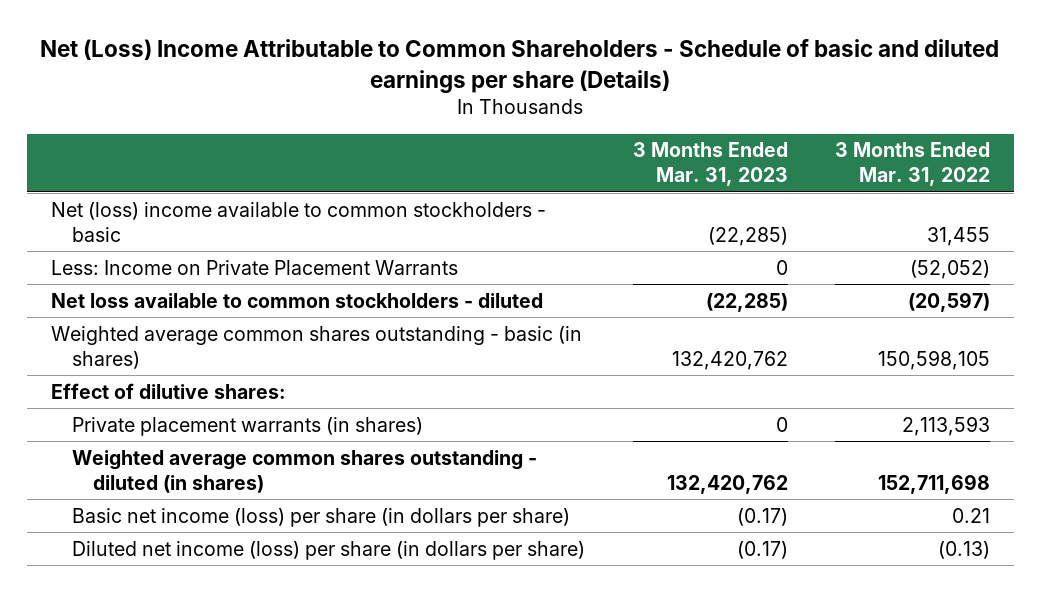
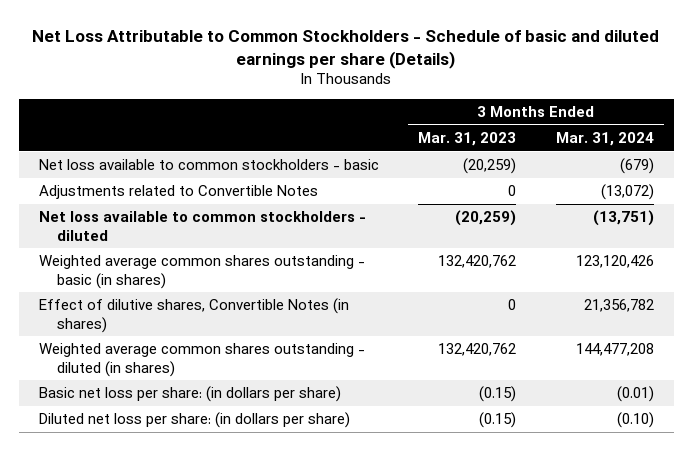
- Net (Loss) Income Attributable to Common Shareholders - Schedule of basic and diluted earnings per share (Details)
+ Net Loss Attributable to Common Stockholders - Schedule of basic and diluted earnings per share (Details)
- | 3 Months Ended Mar. 31, 2023 | 3 Months Ended Mar. 31, 2022
+ | 3 Months Ended Mar. 31, 2023 | 3 Months Ended Mar. 31, 2024
- Net (loss) income available to common stockholders - basic | (22,285) | 31,455
- Less: Income on Private Placement Warrants | 0 | (52,052)
- Net loss available to common stockholders - diluted | (22,285) | (20,597)
+ Net loss available to common stockholders - basic | (20,259) | (679)
+ Adjustments related to Convertible Notes | 0 | (13,072)
+ Net loss available to common stockholders - diluted | (20,259) | (13,751)
- Effect of dilutive shares:
- Private placement warrants (in shares) | 0 | 2,113,593
+ Effect of dilutive shares, Convertible Notes (in shares) | 0 | 21,356,782
- Basic net income (loss) per share (in dollars per share) | (0.17) | 0.21
- Diluted net income (loss) per share (in dollars per share) | (0.17) | (0.13)
+ Basic net loss per share: (in dollars per share) | (0.15) | (0.01)
+ Diluted net loss per share: (in dollars per share) | (0.15) | (0.10)

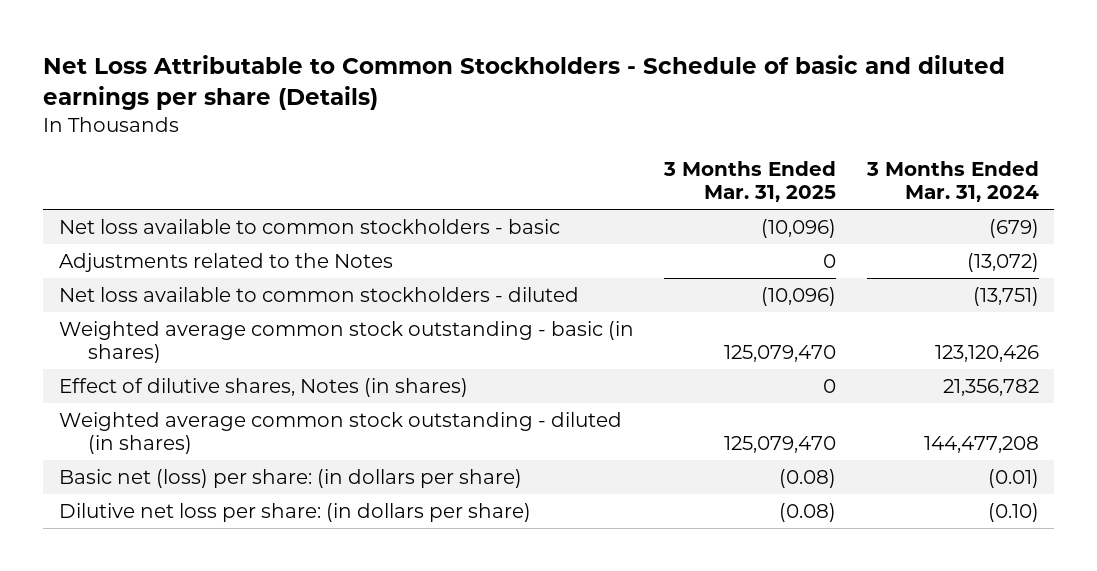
- | 3 Months Ended Mar. 31, 2023 | 3 Months Ended Mar. 31, 2024
+ | 3 Months Ended Mar. 31, 2025 | 3 Months Ended Mar. 31, 2024
- Adjustments related to Convertible Notes | 0 | (13,072)
+ Adjustments related to the Notes | 0 | (13,072)
- Weighted average common shares outstanding - basic (in shares) | 132,420,762 | 123,120,426
- Effect of dilutive shares, Convertible Notes (in shares) | 0 | 21,356,782
- Weighted average common shares outstanding - diluted (in shares) | 132,420,762 | 144,477,208
- Basic net loss per share: (in dollars per share) | (0.15) | (0.01)
- Diluted net loss per share: (in dollars per share) | (0.15) | (0.10)
+ Weighted average common stock outstanding - basic (in shares) | 125,079,470 | 123,120,426
+ Effect of dilutive shares, Notes (in shares) | 0 | 21,356,782
+ Weighted average common stock outstanding - diluted (in shares) | 125,079,470 | 144,477,208
+ Basic net (loss) per share: (in dollars per share) | (0.08) | (0.01)
+ Dilutive net loss per share: (in dollars per share) | (0.08) | (0.10)

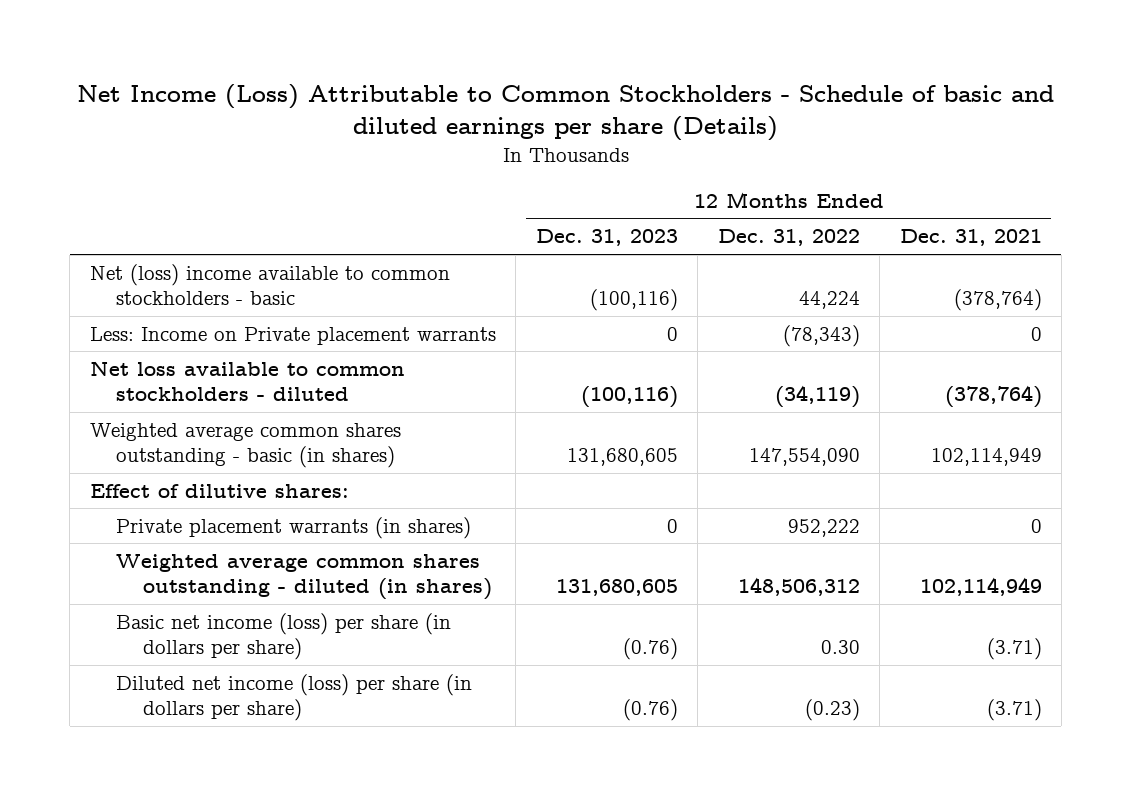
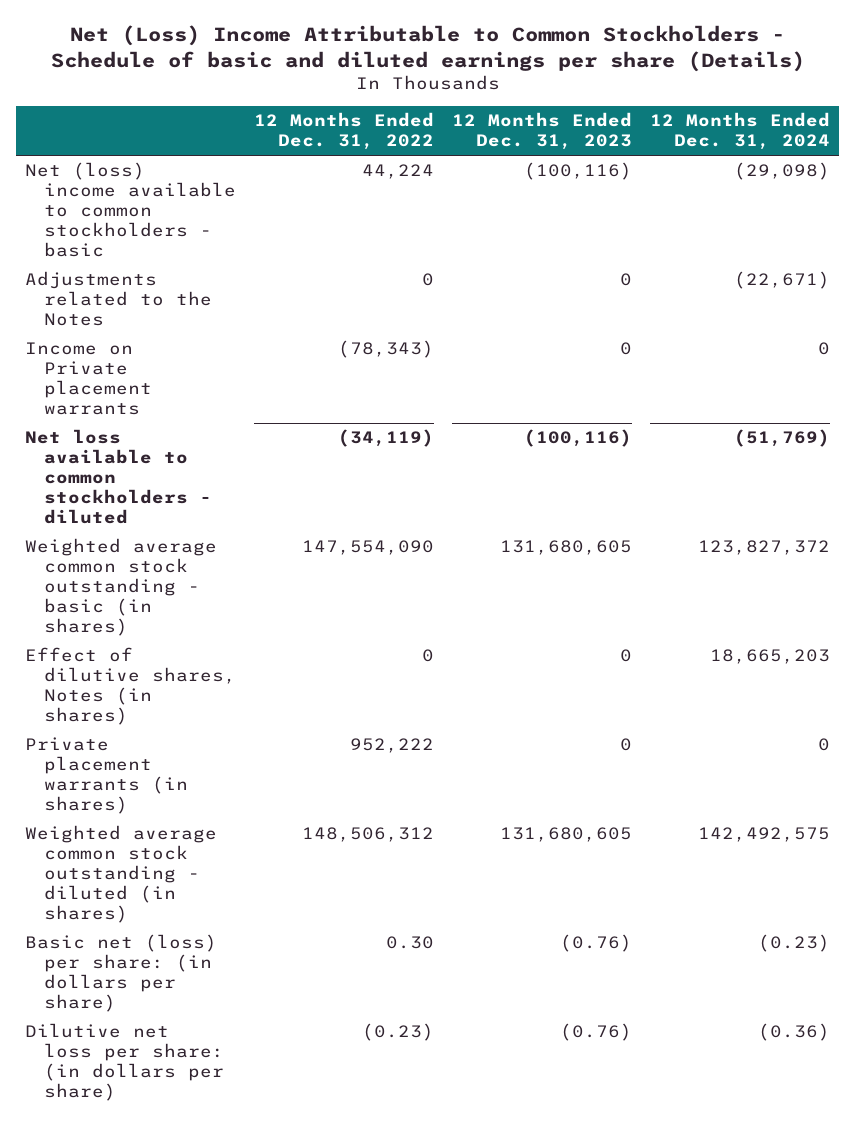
- Net Income (Loss) Attributable to Common Stockholders - Schedule of basic and diluted earnings per share (Details)
+ Net (Loss) Income Attributable to Common Stockholders - Schedule of basic and diluted earnings per share (Details)
- | 12 Months Ended Dec. 31, 2023 | 12 Months Ended Dec. 31, 2022 | 12 Months Ended Dec. 31, 2021
+ | 12 Months Ended Dec. 31, 2022 | 12 Months Ended Dec. 31, 2023 | 12 Months Ended Dec. 31, 2024
- Less: Income on Private placement warrants | 0 | (78,343) | 0
+ Adjustments related to the Notes | 0 | 0 | (22,671)
+ Income on Private placement warrants | (78,343) | 0 | 0
- Weighted average common shares outstanding - basic (in shares) | 131,680,605 | 147,554,090 | 102,114,949
- Effect of dilutive shares:
+ Weighted average common stock outstanding - basic (in shares) | 147,554,090 | 131,680,605 | 123,827,372
+ Effect of dilutive shares, Notes (in shares) | 0 | 0 | 18,665,203
- Weighted average common shares outstanding - diluted (in shares) | 131,680,605 | 148,506,312 | 102,114,949
- Basic net income (loss) per share (in dollars per share) | (0.76) | 0.30 | (3.71)
- Diluted net income (loss) per share (in dollars per share) | (0.76) | (0.23) | (3.71)
+ Weighted average common stock outstanding - diluted (in shares) | 148,506,312 | 131,680,605 | 142,492,575
+ Basic net (loss) per share: (in dollars per share) | 0.30 | (0.76) | (0.23)
+ Dilutive net loss per share: (in dollars per share) | (0.23) | (0.76) | (0.36)

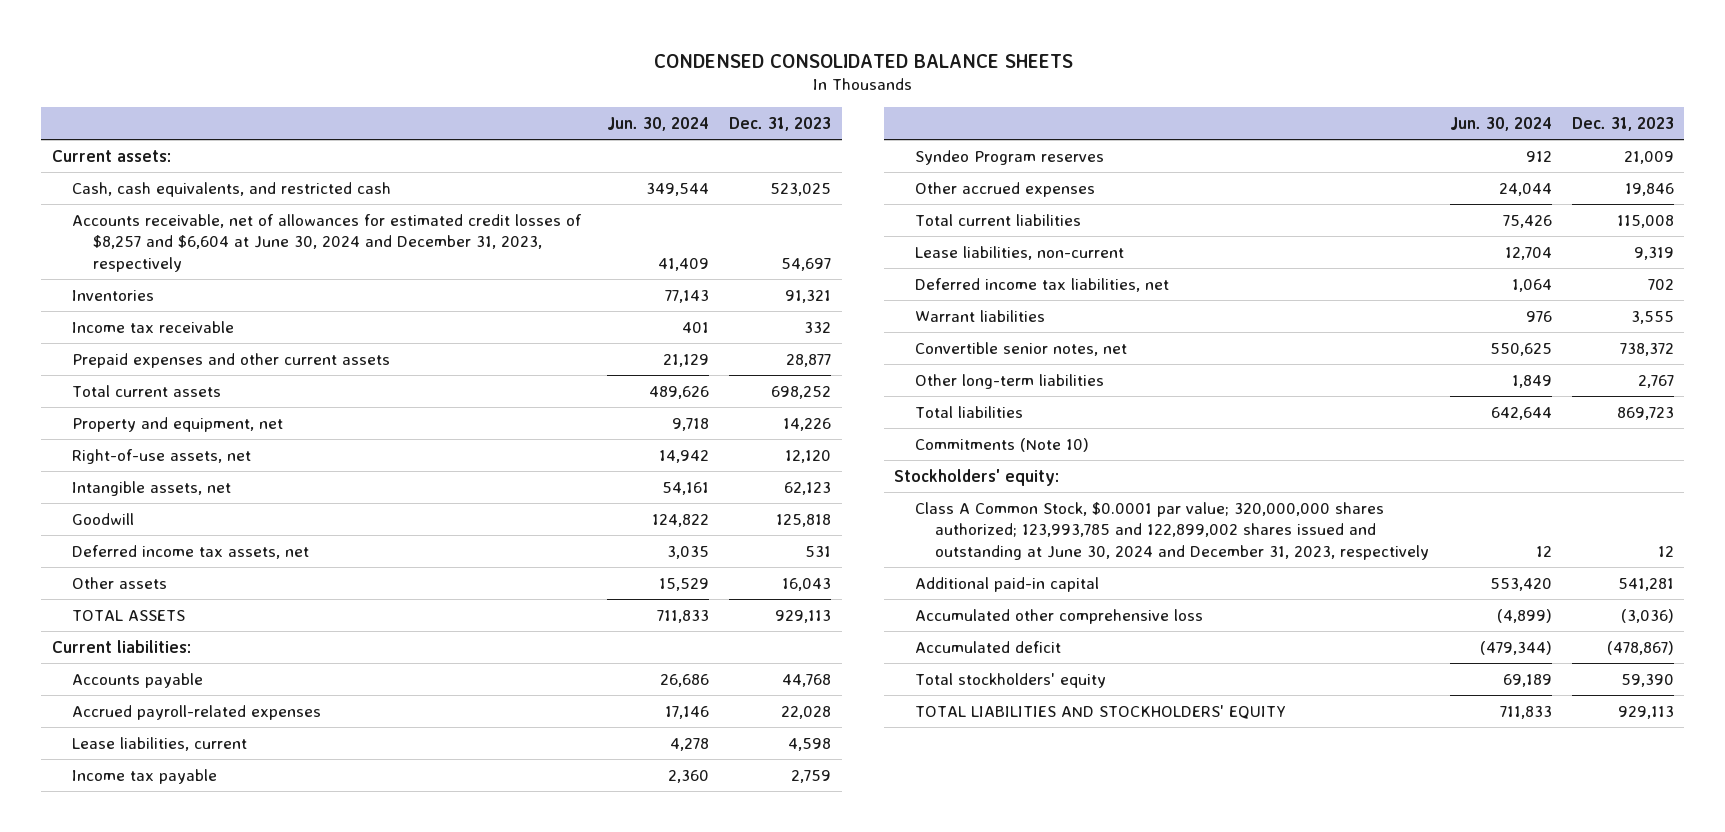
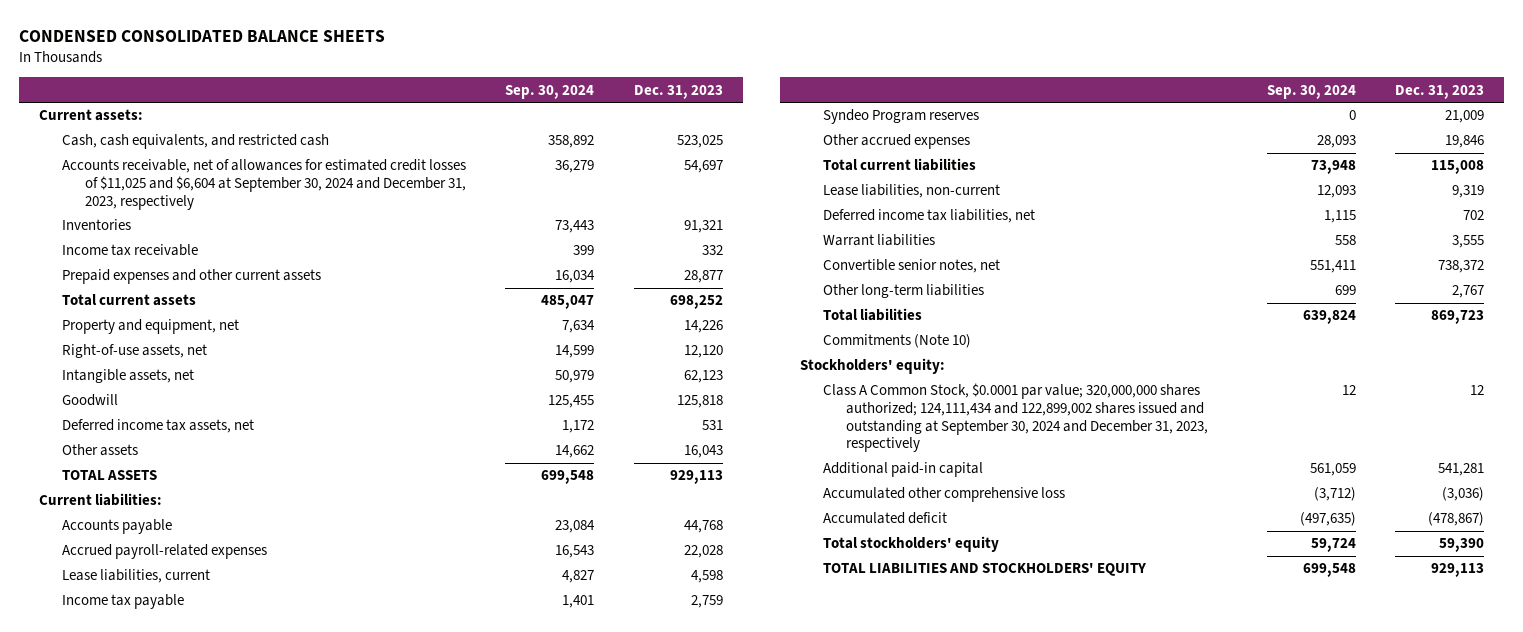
- | Jun. 30, 2024 | Dec. 31, 2023
+ | Sep. 30, 2024 | Dec. 31, 2023
- Accounts receivable, net of allowances for estimated credit losses of $8,257 and $6,604 at June 30, 2024 and December 31, 2023, respectively | 41,409 | 54,697
+ Accounts receivable, net of allowances for estimated credit losses of $11,025 and $6,604 at September 30, 2024 and December 31, 2023, respectively | 36,279 | 54,697
- Class A Common Stock, $0.0001 par value; 320,000,000 shares authorized; 123,993,785 and 122,899,002 shares issued and outstanding at June 30, 2024 and December 31, 2023, respectively | 12 | 12
+ Class A Common Stock, $0.0001 par value; 320,000,000 shares authorized; 124,111,434 and 122,899,002 shares issued and outstanding at September 30, 2024 and December 31, 2023, respectively | 12 | 12

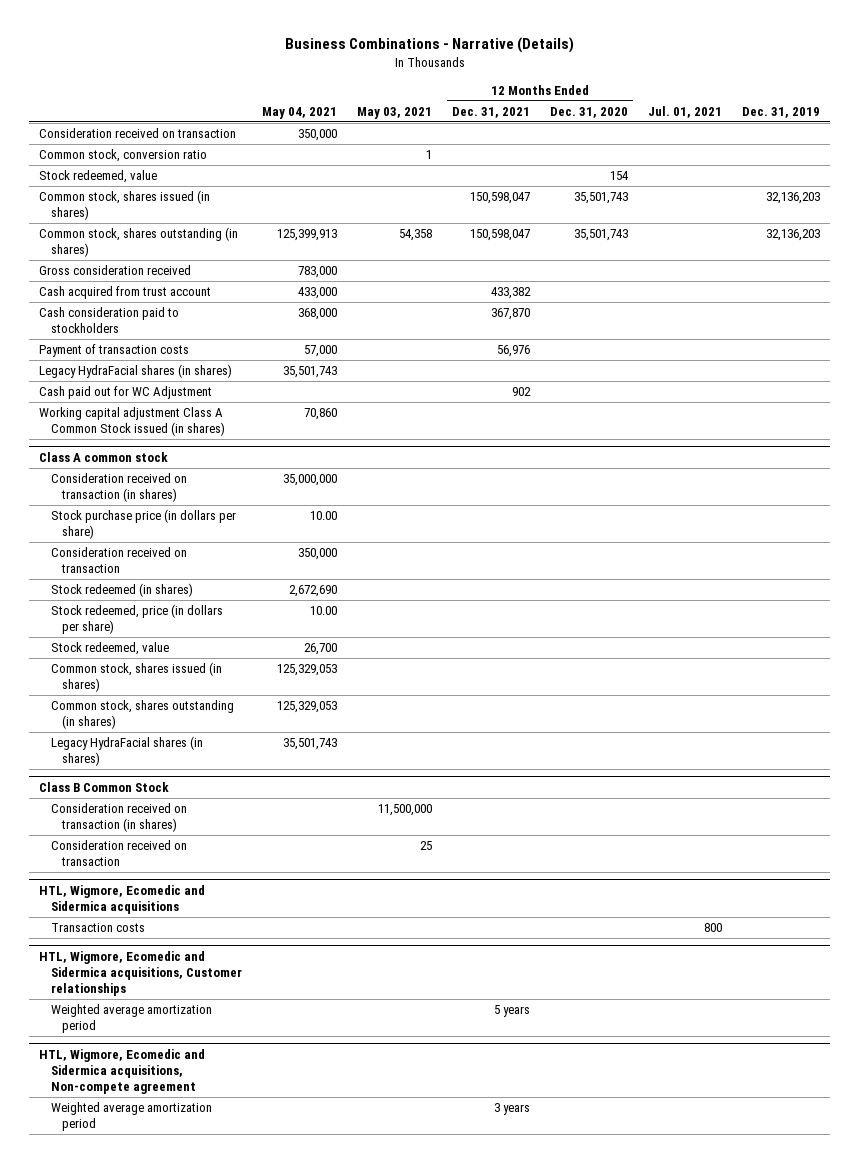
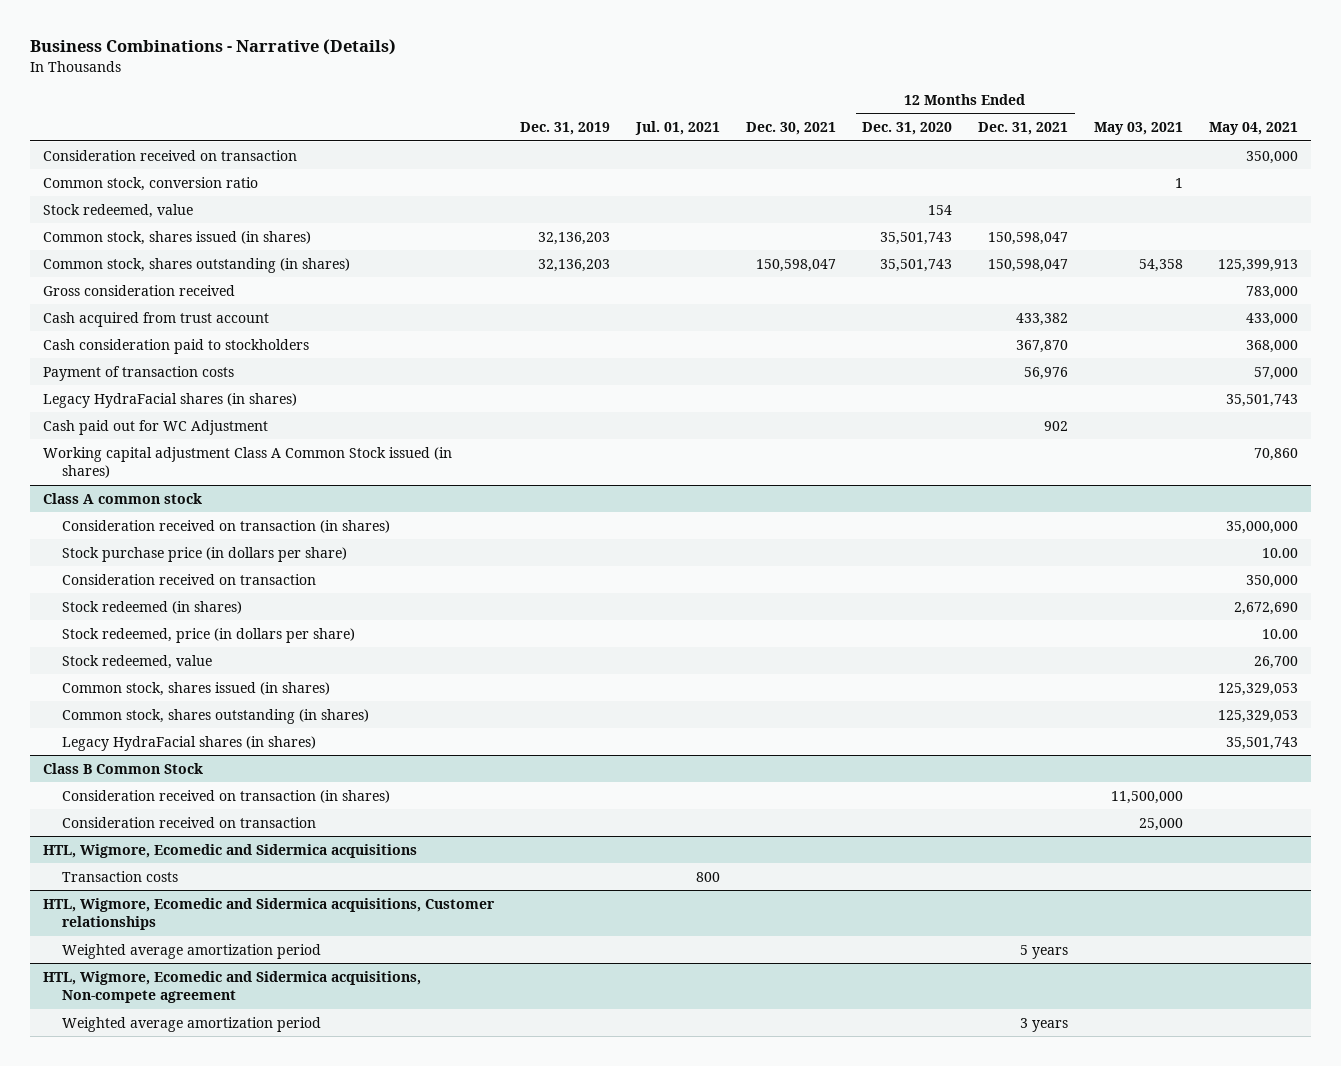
- | May 04, 2021 | May 03, 2021 | 12 Months Ended Dec. 31, 2021 | 12 Months Ended Dec. 31, 2020 | Jul. 01, 2021 | Dec. 31, 2019
+ | Dec. 31, 2019 | Jul. 01, 2021 | Dec. 30, 2021 | 12 Months Ended Dec. 31, 2020 | 12 Months Ended Dec. 31, 2021 | May 03, 2021 | May 04, 2021
@ Class B Common Stock
- Consideration received on transaction | | 25 | | | |
+ Consideration received on transaction | | | | | | 25,000 |

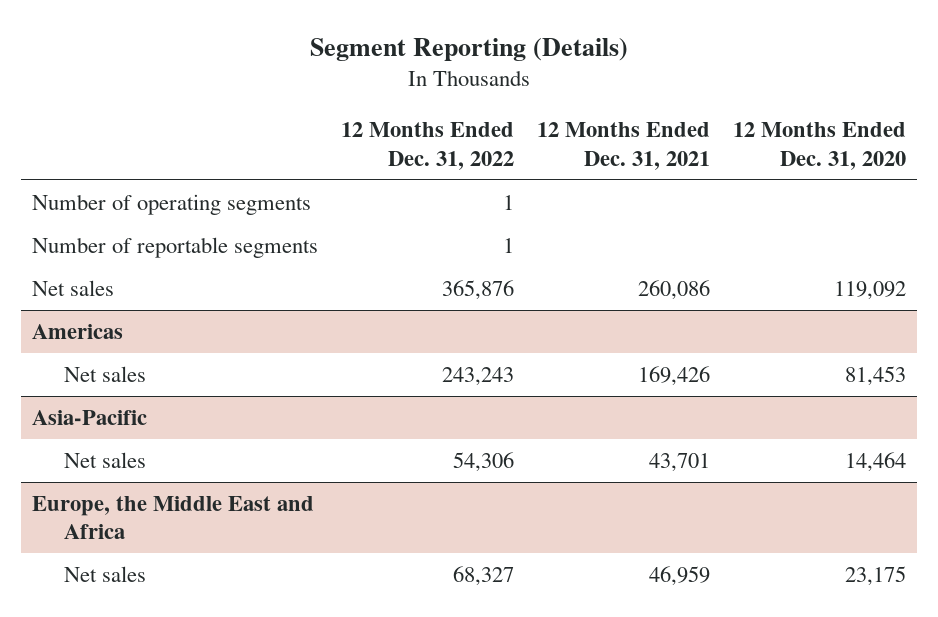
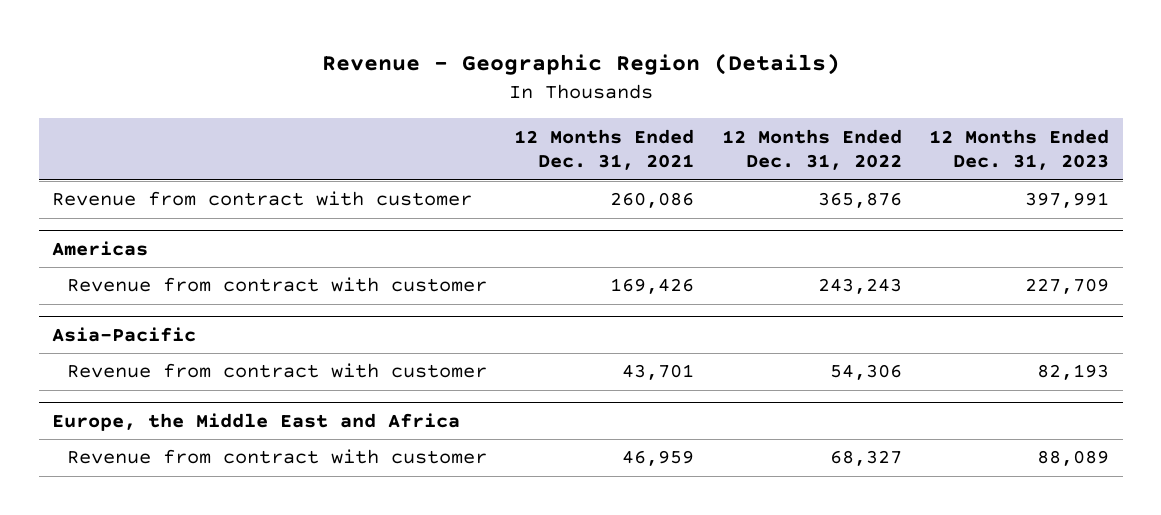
- Segment Reporting (Details)
+ Revenue - Geographic Region (Details)
- | 12 Months Ended Dec. 31, 2022 | 12 Months Ended Dec. 31, 2021 | 12 Months Ended Dec. 31, 2020
+ | 12 Months Ended Dec. 31, 2021 | 12 Months Ended Dec. 31, 2022 | 12 Months Ended Dec. 31, 2023
- Number of operating segments | 1 | |
- Number of reportable segments | 1 | |
- Net sales | 365,876 | 260,086 | 119,092
+ Revenue from contract with customer | 260,086 | 365,876 | 397,991
@ Americas
- Net sales | 243,243 | 169,426 | 81,453
+ Revenue from contract with customer | 169,426 | 243,243 | 227,709
@ Asia-Pacific
- Net sales | 54,306 | 43,701 | 14,464
+ Revenue from contract with customer | 43,701 | 54,306 | 82,193
@ Europe, the Middle East and Africa
- Net sales | 68,327 | 46,959 | 23,175
+ Revenue from contract with customer | 46,959 | 68,327 | 88,089

